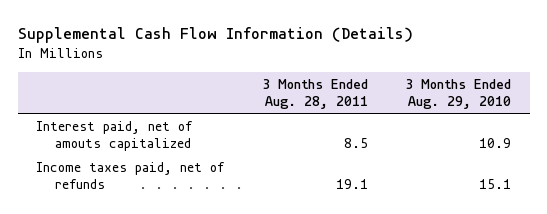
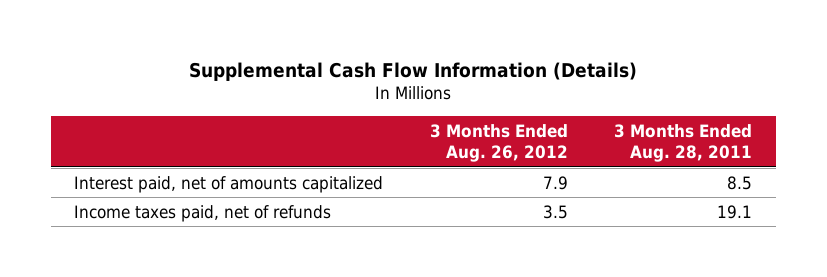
- | 3 Months Ended Aug. 28, 2011 | 3 Months Ended Aug. 29, 2010
+ | 3 Months Ended Aug. 26, 2012 | 3 Months Ended Aug. 28, 2011
- Interest paid, net of amouts capitalized | 8.5 | 10.9
+ Interest paid, net of amounts capitalized | 7.9 | 8.5

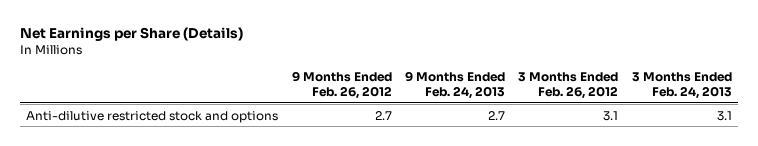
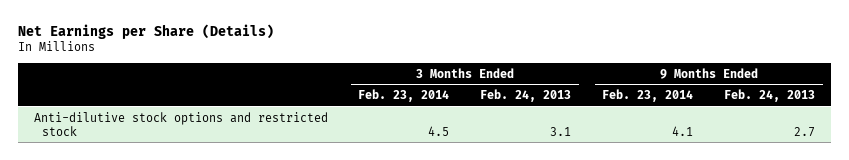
- | 9 Months Ended Feb. 26, 2012 | 9 Months Ended Feb. 24, 2013 | 3 Months Ended Feb. 26, 2012 | 3 Months Ended Feb. 24, 2013
+ | 3 Months Ended Feb. 23, 2014 | 3 Months Ended Feb. 24, 2013 | 9 Months Ended Feb. 23, 2014 | 9 Months Ended Feb. 24, 2013
- Anti-dilutive restricted stock and options | 2.7 | 2.7 | 3.1 | 3.1
+ Anti-dilutive stock options and restricted stock | 4.5 | 3.1 | 4.1 | 2.7

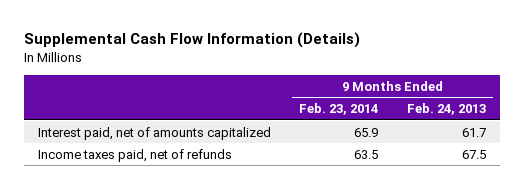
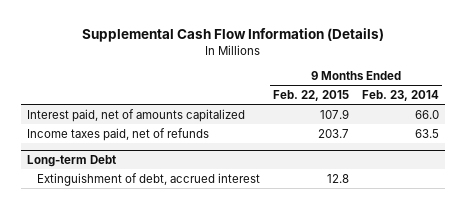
- | 9 Months Ended Feb. 23, 2014 | 9 Months Ended Feb. 24, 2013
+ | 9 Months Ended Feb. 22, 2015 | 9 Months Ended Feb. 23, 2014
- Interest paid, net of amounts capitalized | 65.9 | 61.7
+ Interest paid, net of amounts capitalized | 107.9 | 66.0
+ Long-term Debt
+ Extinguishment of debt, accrued interest | 12.8 |

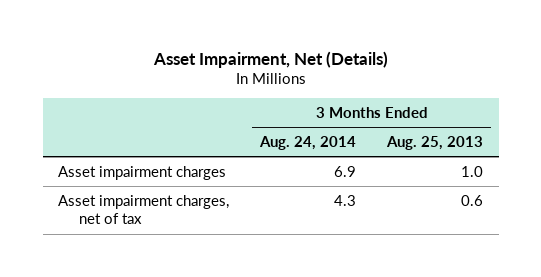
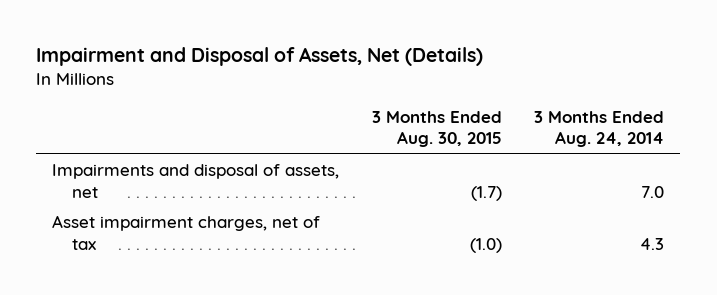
- Asset Impairment, Net (Details)
+ Impairment and Disposal of Assets, Net (Details)
- | 3 Months Ended Aug. 24, 2014 | 3 Months Ended Aug. 25, 2013
+ | 3 Months Ended Aug. 30, 2015 | 3 Months Ended Aug. 24, 2014
- Asset impairment charges | 6.9 | 1.0
+ Impairments and disposal of assets, net | (1.7) | 7.0

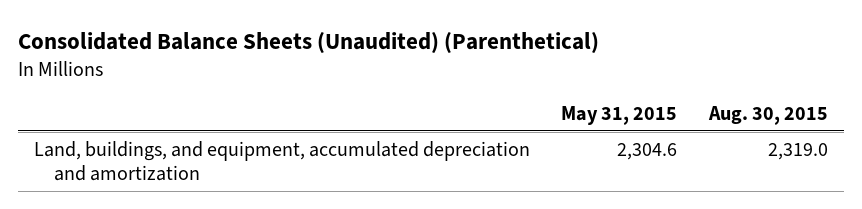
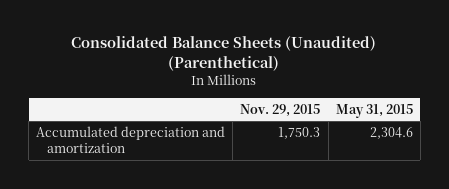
- | May 31, 2015 | Aug. 30, 2015
+ | Nov. 29, 2015 | May 31, 2015
- Land, buildings, and equipment, accumulated depreciation and amortization | 2,304.6 | 2,319.0
+ Accumulated depreciation and amortization | 1,750.3 | 2,304.6

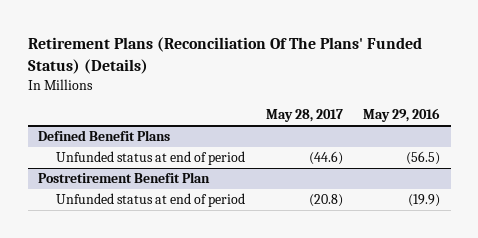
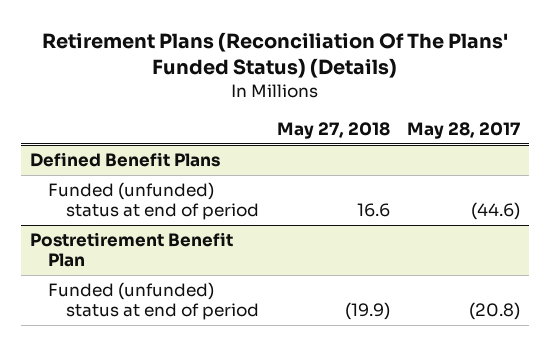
- | May 28, 2017 | May 29, 2016
+ | May 27, 2018 | May 28, 2017
@ Defined Benefit Plans
- Unfunded status at end of period | (44.6) | (56.5)
+ Funded (unfunded) status at end of period | 16.6 | (44.6)
@ Postretirement Benefit Plan
- Unfunded status at end of period | (20.8) | (19.9)
+ Funded (unfunded) status at end of period | (19.9) | (20.8)

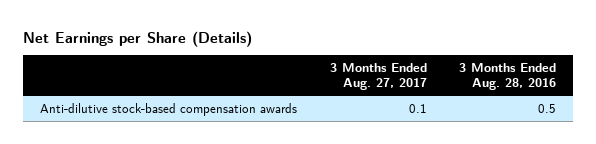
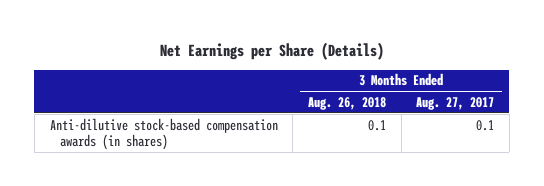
- | 3 Months Ended Aug. 27, 2017 | 3 Months Ended Aug. 28, 2016
+ | 3 Months Ended Aug. 26, 2018 | 3 Months Ended Aug. 27, 2017
- Anti-dilutive stock-based compensation awards | 0.1 | 0.5
+ Anti-dilutive stock-based compensation awards (in shares) | 0.1 | 0.1

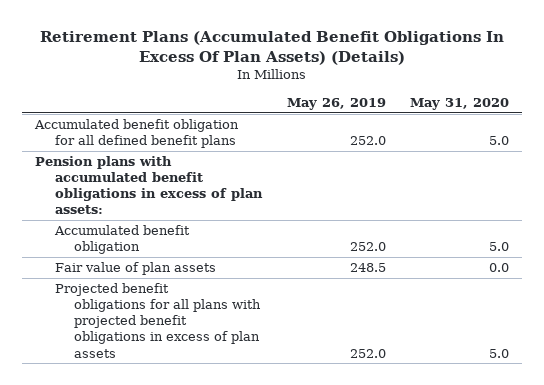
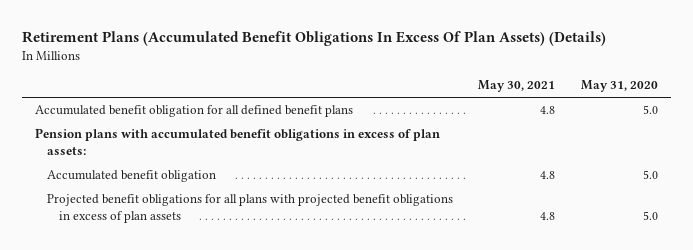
- | May 26, 2019 | May 31, 2020
+ | May 30, 2021 | May 31, 2020
- Fair value of plan assets | 248.5 | 0.0

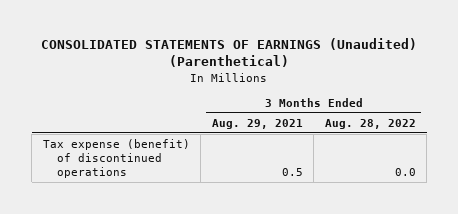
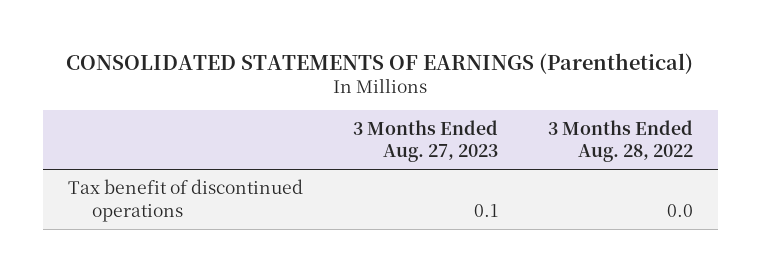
- CONSOLIDATED STATEMENTS OF EARNINGS (Unaudited) (Parenthetical)
+ CONSOLIDATED STATEMENTS OF EARNINGS (Parenthetical)
- | 3 Months Ended Aug. 29, 2021 | 3 Months Ended Aug. 28, 2022
+ | 3 Months Ended Aug. 27, 2023 | 3 Months Ended Aug. 28, 2022
- Tax expense (benefit) of discontinued operations | 0.5 | 0.0
+ Tax benefit of discontinued operations | 0.1 | 0.0

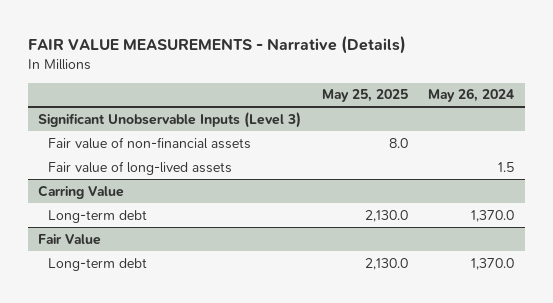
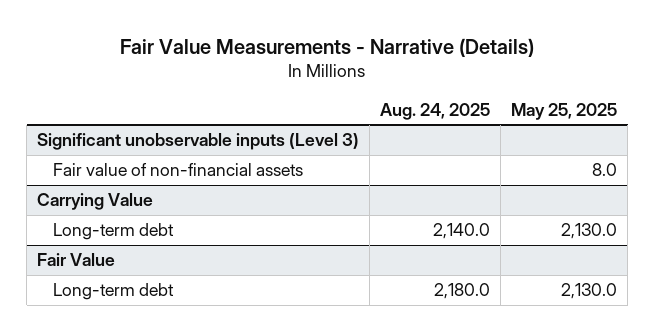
- FAIR VALUE MEASUREMENTS - Narrative (Details)
+ Fair Value Measurements - Narrative (Details)
- | May 25, 2025 | May 26, 2024
+ | Aug. 24, 2025 | May 25, 2025
- Significant Unobservable Inputs (Level 3)
+ Significant unobservable inputs (Level 3)
- Fair value of long-lived assets | | 1.5
- Carring Value
+ Carrying Value

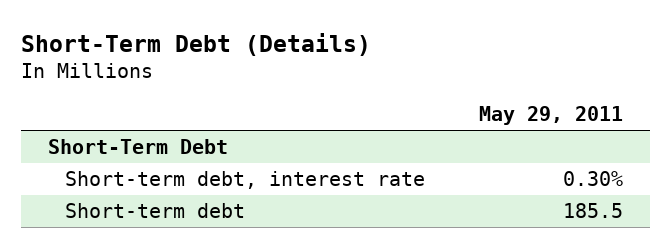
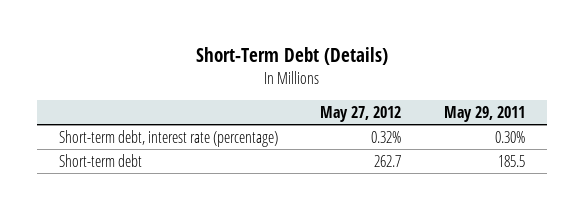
- | May 29, 2011
+ | May 27, 2012 | May 29, 2011
- Short-Term Debt
- Short-term debt, interest rate | 0.30%
+ Short-term debt, interest rate (percentage) | 0.32% | 0.30%

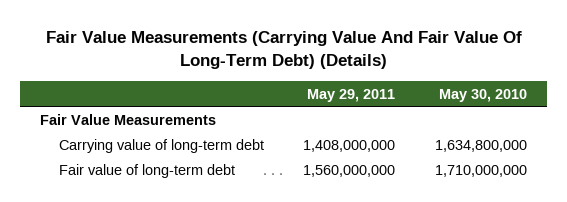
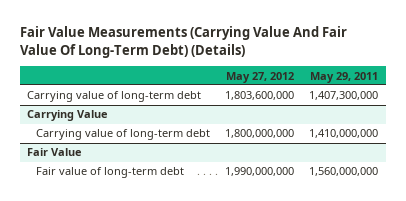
- | May 29, 2011 | May 30, 2010
+ | May 27, 2012 | May 29, 2011
- Fair Value Measurements
- Carrying value of long-term debt | 1,408,000,000 | 1,634,800,000
+ Carrying value of long-term debt | 1,803,600,000 | 1,407,300,000
+ Carrying Value
+ Carrying value of long-term debt | 1,800,000,000 | 1,410,000,000
+ Fair Value

